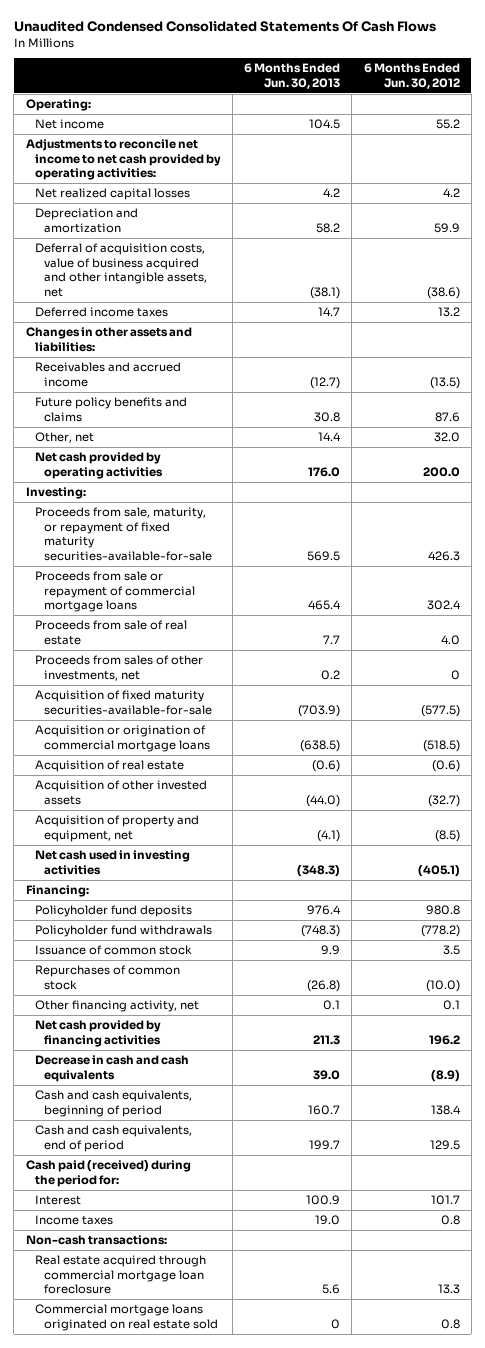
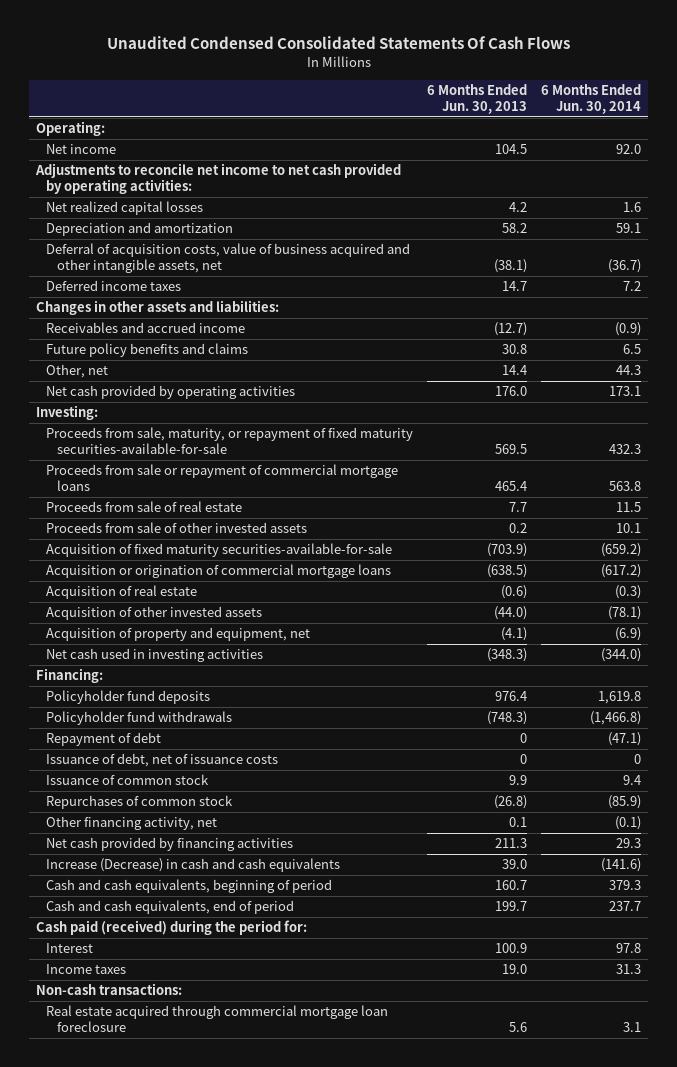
- | 6 Months Ended Jun. 30, 2013 | 6 Months Ended Jun. 30, 2012
+ | 6 Months Ended Jun. 30, 2013 | 6 Months Ended Jun. 30, 2014
- Proceeds from sales of other investments, net | 0.2 | 0
+ Proceeds from sale of other invested assets | 0.2 | 10.1
+ Repayment of debt | 0 | (47.1)
+ Issuance of debt, net of issuance costs | 0 | 0
- Decrease in cash and cash equivalents | 39.0 | (8.9)
+ Increase (Decrease) in cash and cash equivalents | 39.0 | (141.6)
- Commercial mortgage loans originated on real estate sold | 0 | 0.8

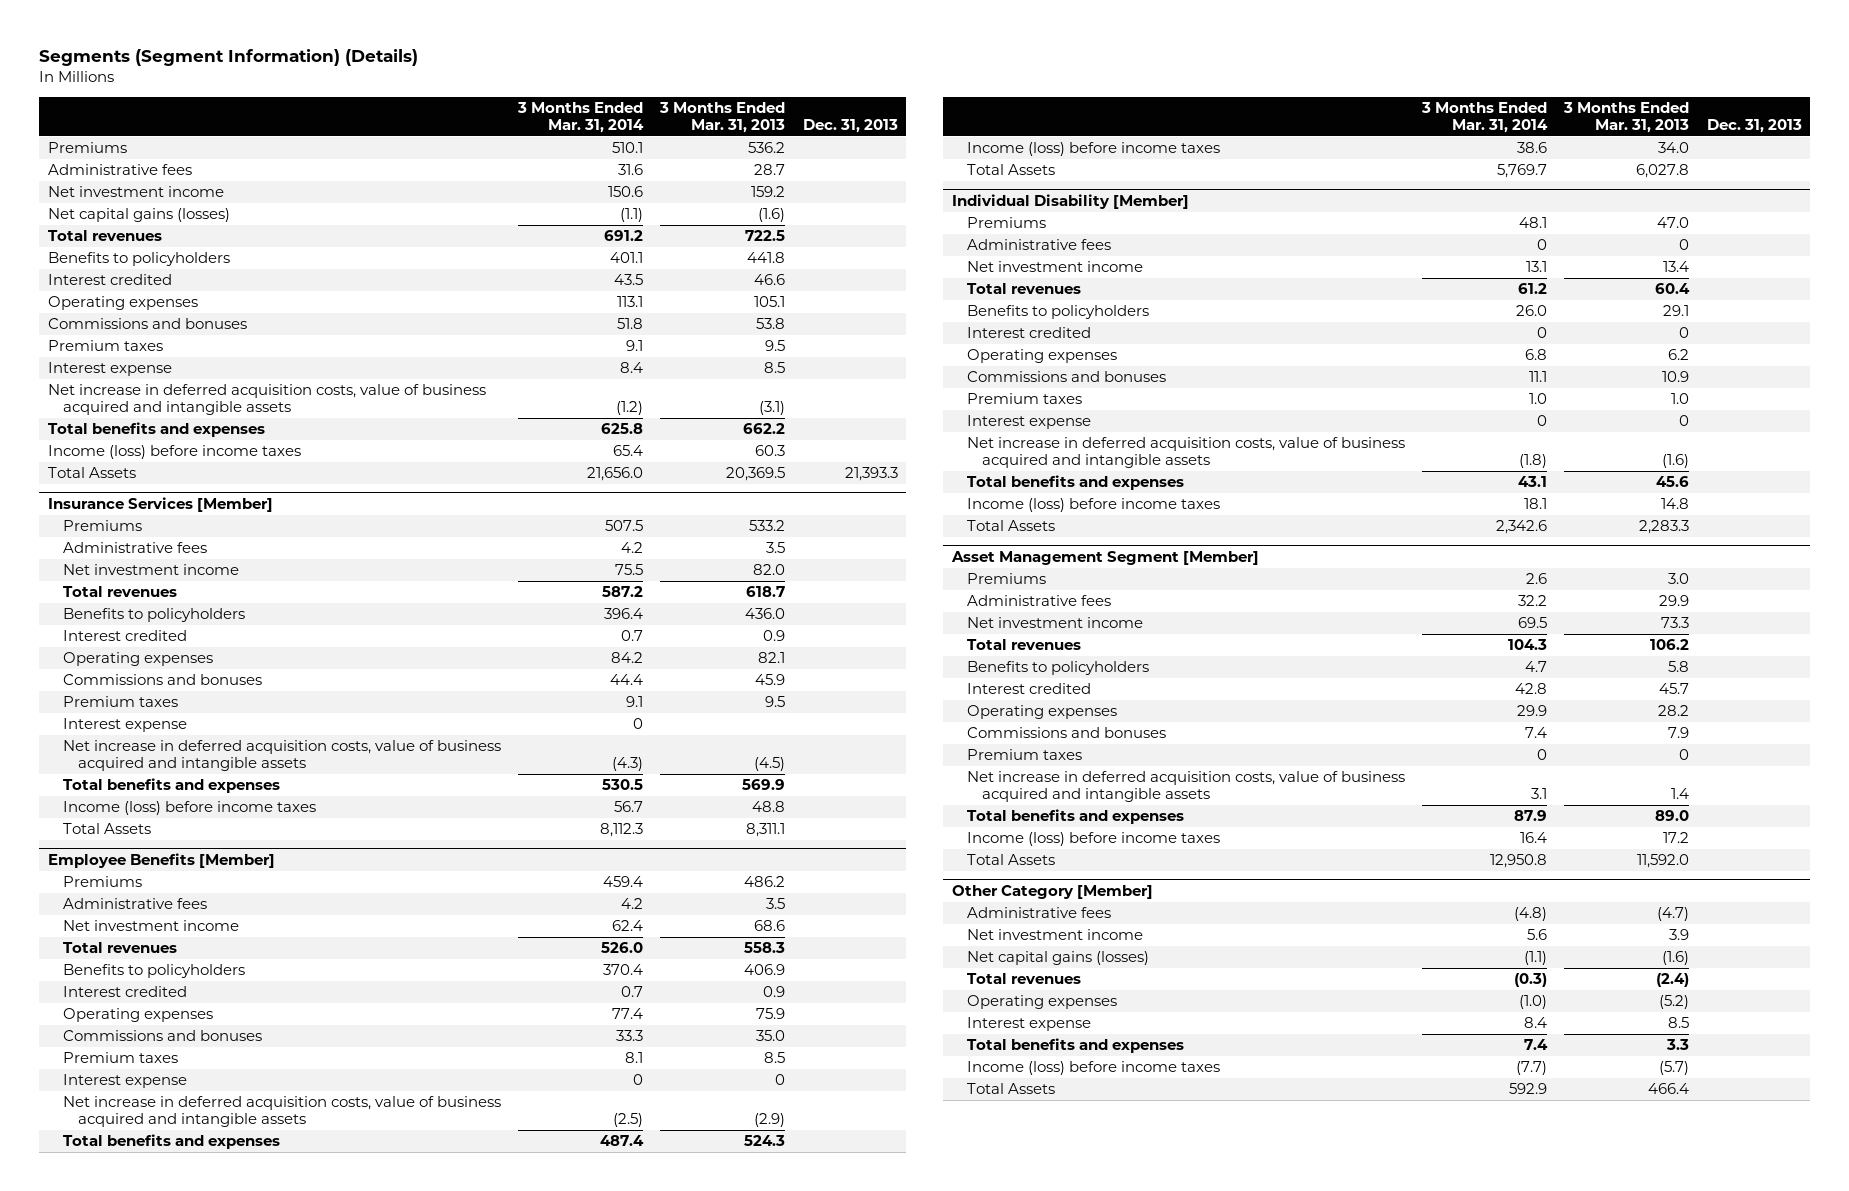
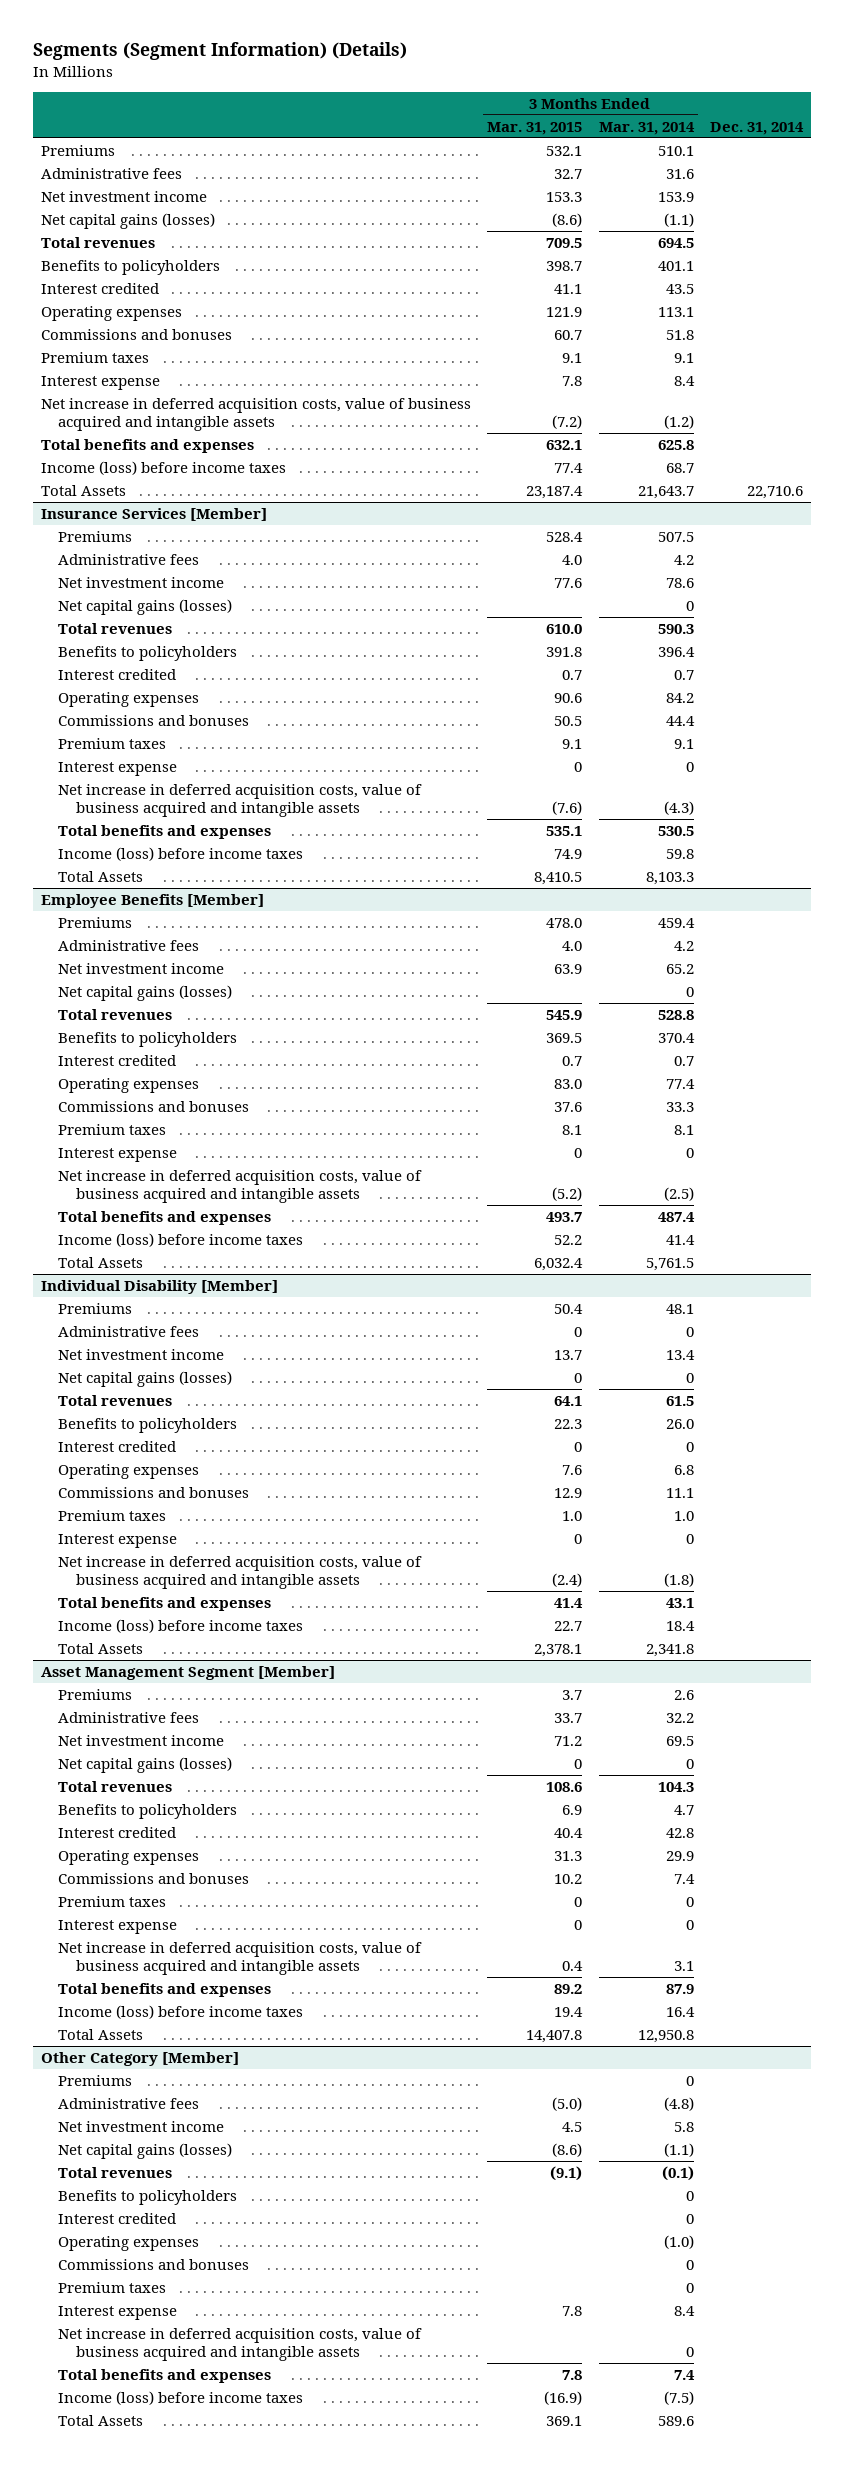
- | 3 Months Ended Mar. 31, 2014 | 3 Months Ended Mar. 31, 2013 | Dec. 31, 2013
+ | 3 Months Ended Mar. 31, 2015 | 3 Months Ended Mar. 31, 2014 | Dec. 31, 2014
- Net investment income | 150.6 | 159.2 |
+ Net investment income | 153.3 | 153.9 |
- Total revenues | 691.2 | 722.5 |
+ Total revenues | 709.5 | 694.5 |
- Income (loss) before income taxes | 65.4 | 60.3 |
- Total Assets | 21,656.0 | 20,369.5 | 21,393.3
+ Income (loss) before income taxes | 77.4 | 68.7 |
+ Total Assets | 23,187.4 | 21,643.7 | 22,710.6
@ Insurance Services [Member]
- Net investment income | 75.5 | 82.0 |
- Total revenues | 587.2 | 618.7 |
+ Net investment income | 77.6 | 78.6 |
+ Net capital gains (losses) | | 0 |
+ Total revenues | 610.0 | 590.3 |
- Income (loss) before income taxes | 56.7 | 48.8 |
- Total Assets | 8,112.3 | 8,311.1 |
+ Income (loss) before income taxes | 74.9 | 59.8 |
+ Total Assets | 8,410.5 | 8,103.3 |
@ Employee Benefits [Member]
- Net investment income | 62.4 | 68.6 |
- Total revenues | 526.0 | 558.3 |
+ Net investment income | 63.9 | 65.2 |
+ Net capital gains (losses) | | 0 |
+ Total revenues | 545.9 | 528.8 |
- Income (loss) before income taxes | 38.6 | 34.0 |
- Total Assets | 5,769.7 | 6,027.8 |
+ Income (loss) before income taxes | 52.2 | 41.4 |
+ Total Assets | 6,032.4 | 5,761.5 |
@ Individual Disability [Member]
- Net investment income | 13.1 | 13.4 |
- Total revenues | 61.2 | 60.4 |
+ Net investment income | 13.7 | 13.4 |
+ Net capital gains (losses) | 0 | 0 |
+ Total revenues | 64.1 | 61.5 |
- Income (loss) before income taxes | 18.1 | 14.8 |
- Total Assets | 2,342.6 | 2,283.3 |
+ Income (loss) before income taxes | 22.7 | 18.4 |
+ Total Assets | 2,378.1 | 2,341.8 |
@ Asset Management Segment [Member]
+ Net capital gains (losses) | 0 | 0 |
+ Interest expense | 0 | 0 |
@ Other Category [Member]
+ Premiums | | 0 |
- Net investment income | 5.6 | 3.9 |
+ Net investment income | 4.5 | 5.8 |
- Total revenues | (0.3) | (2.4) |
+ Total revenues | (9.1) | (0.1) |
+ Benefits to policyholders | | 0 |
+ Interest credited | | 0 |
+ Commissions and bonuses | | 0 |
+ Premium taxes | | 0 |
+ Net increase in deferred acquisition costs, value of business acquired and intangible assets | | 0 |
- Income (loss) before income taxes | (7.7) | (5.7) |
- Total Assets | 592.9 | 466.4 |
+ Income (loss) before income taxes | (16.9) | (7.5) |
+ Total Assets | 369.1 | 589.6 |

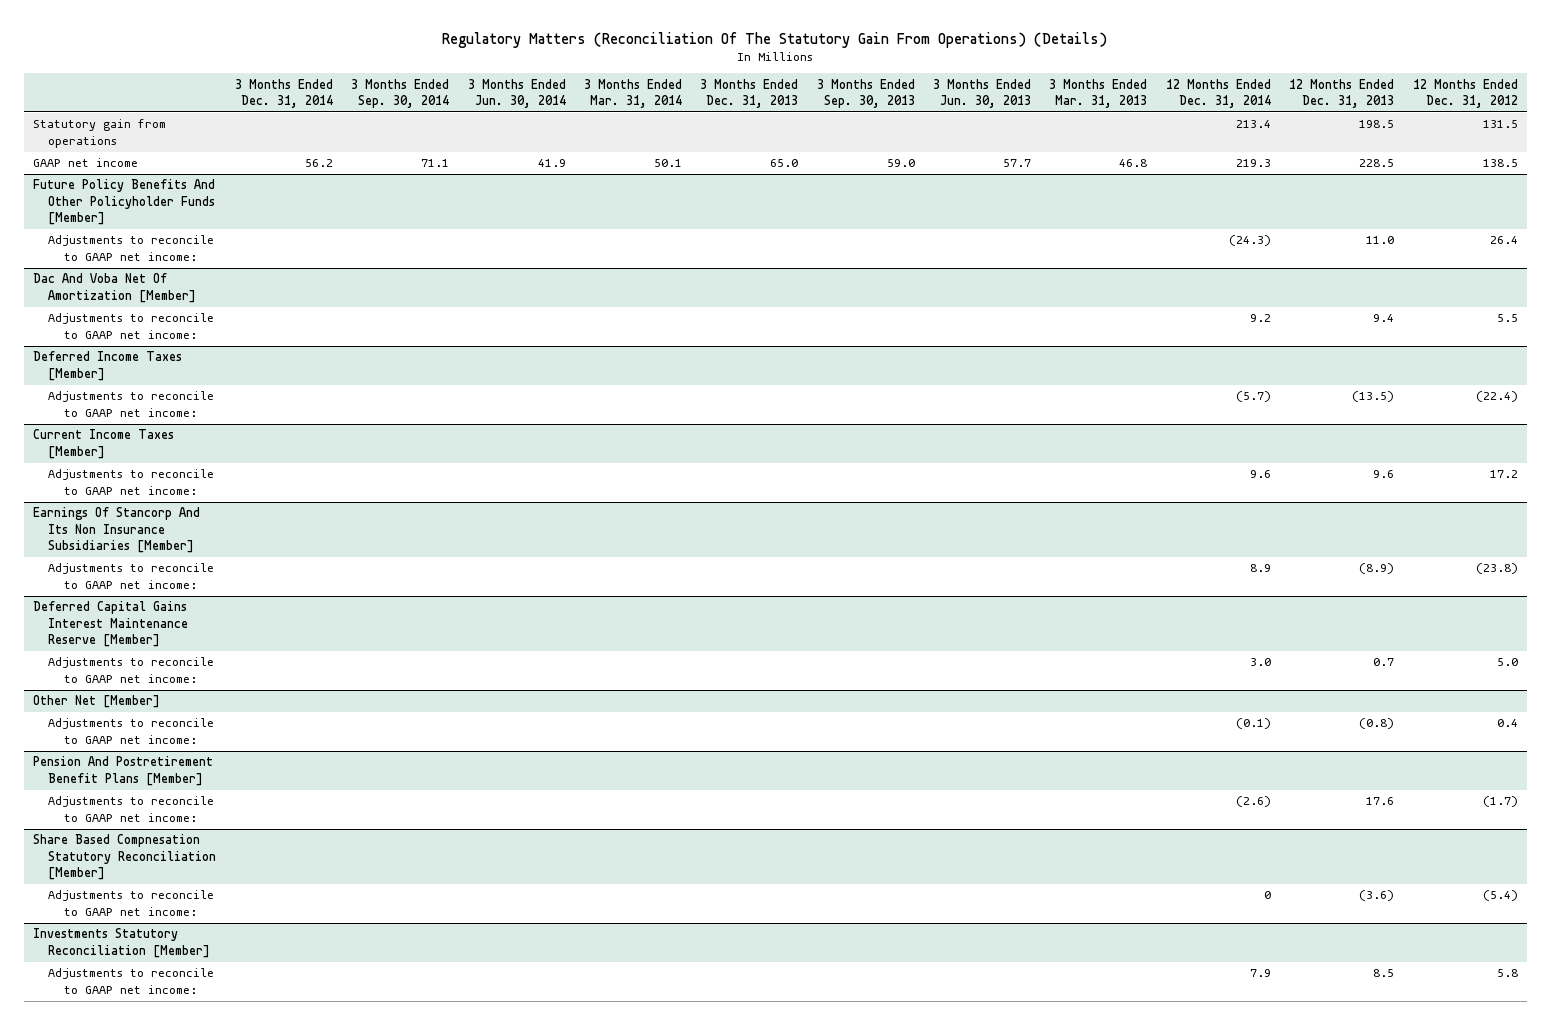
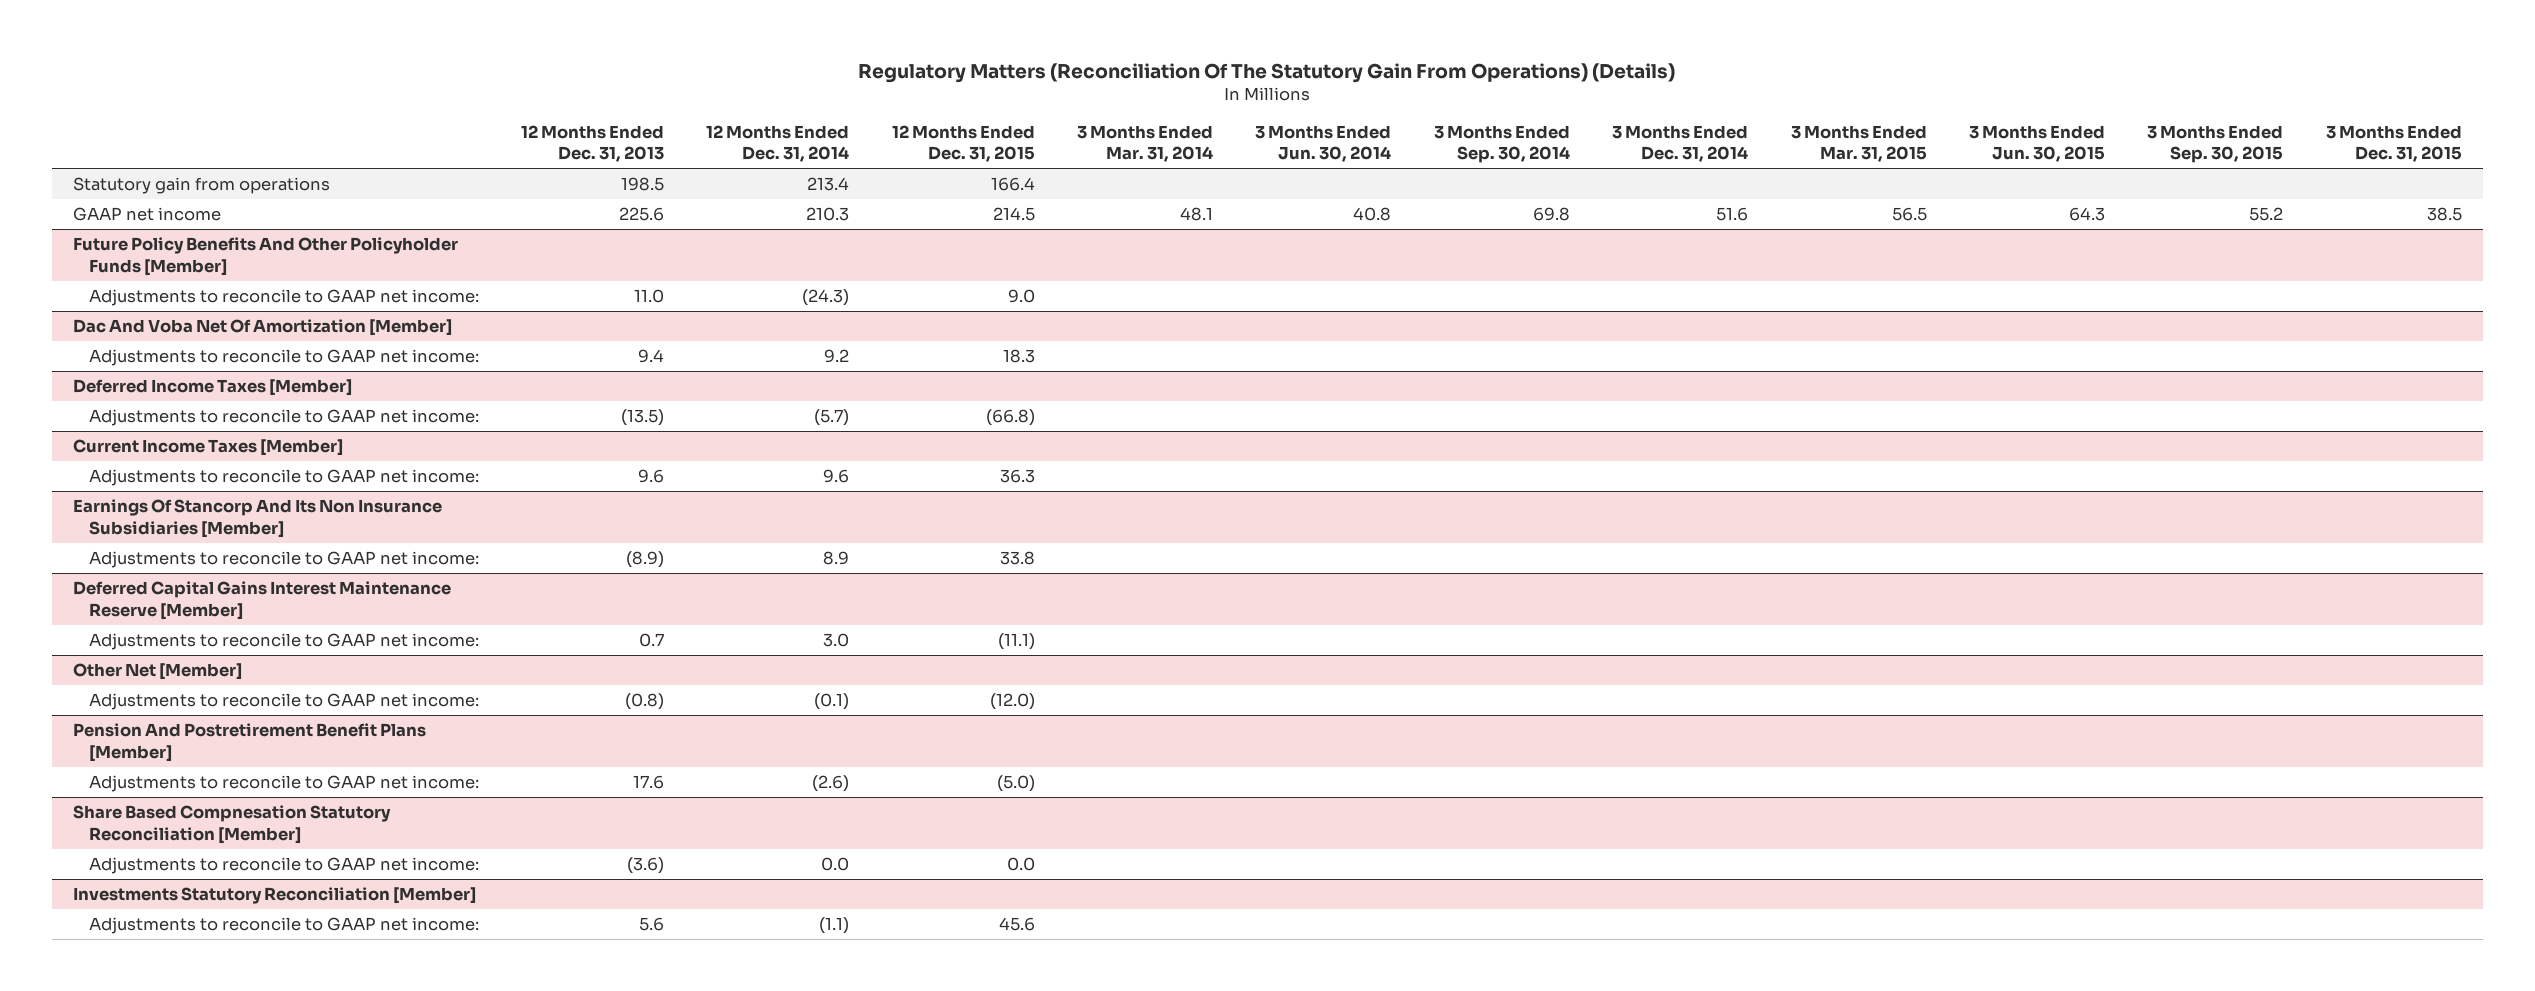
- | 3 Months Ended Dec. 31, 2014 | 3 Months Ended Sep. 30, 2014 | 3 Months Ended Jun. 30, 2014 | 3 Months Ended Mar. 31, 2014 | 3 Months Ended Dec. 31, 2013 | 3 Months Ended Sep. 30, 2013 | 3 Months Ended Jun. 30, 2013 | 3 Months Ended Mar. 31, 2013 | 12 Months Ended Dec. 31, 2014 | 12 Months Ended Dec. 31, 2013 | 12 Months Ended Dec. 31, 2012
+ | 12 Months Ended Dec. 31, 2013 | 12 Months Ended Dec. 31, 2014 | 12 Months Ended Dec. 31, 2015 | 3 Months Ended Mar. 31, 2014 | 3 Months Ended Jun. 30, 2014 | 3 Months Ended Sep. 30, 2014 | 3 Months Ended Dec. 31, 2014 | 3 Months Ended Mar. 31, 2015 | 3 Months Ended Jun. 30, 2015 | 3 Months Ended Sep. 30, 2015 | 3 Months Ended Dec. 31, 2015
- GAAP net income | 56.2 | 71.1 | 41.9 | 50.1 | 65.0 | 59.0 | 57.7 | 46.8 | 219.3 | 228.5 | 138.5
+ GAAP net income | 225.6 | 210.3 | 214.5 | 48.1 | 40.8 | 69.8 | 51.6 | 56.5 | 64.3 | 55.2 | 38.5
@ Share Based Compnesation Statutory Reconciliation [Member]
- Adjustments to reconcile to GAAP net income: | | | | | | | | | 0 | (3.6) | (5.4)
+ Adjustments to reconcile to GAAP net income: | (3.6) | 0.0 | 0.0 | | | | | | | |
@ Investments Statutory Reconciliation [Member]
- Adjustments to reconcile to GAAP net income: | | | | | | | | | 7.9 | 8.5 | 5.8
+ Adjustments to reconcile to GAAP net income: | 5.6 | (1.1) | 45.6 | | | | | | | |

